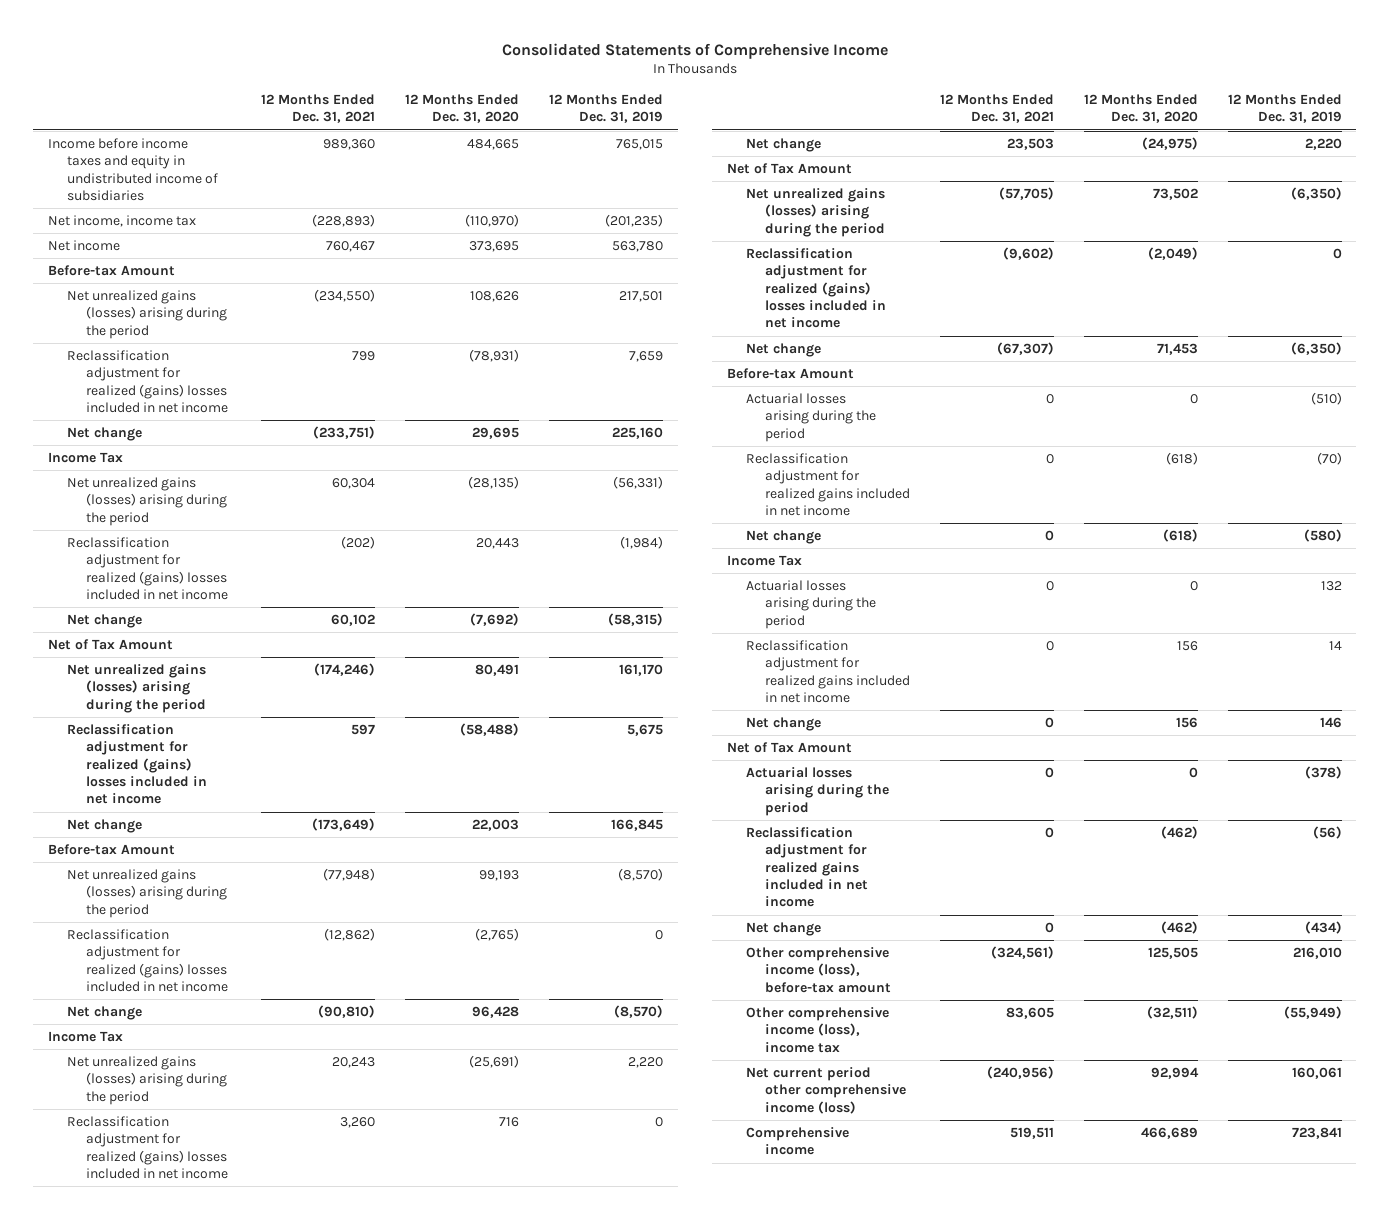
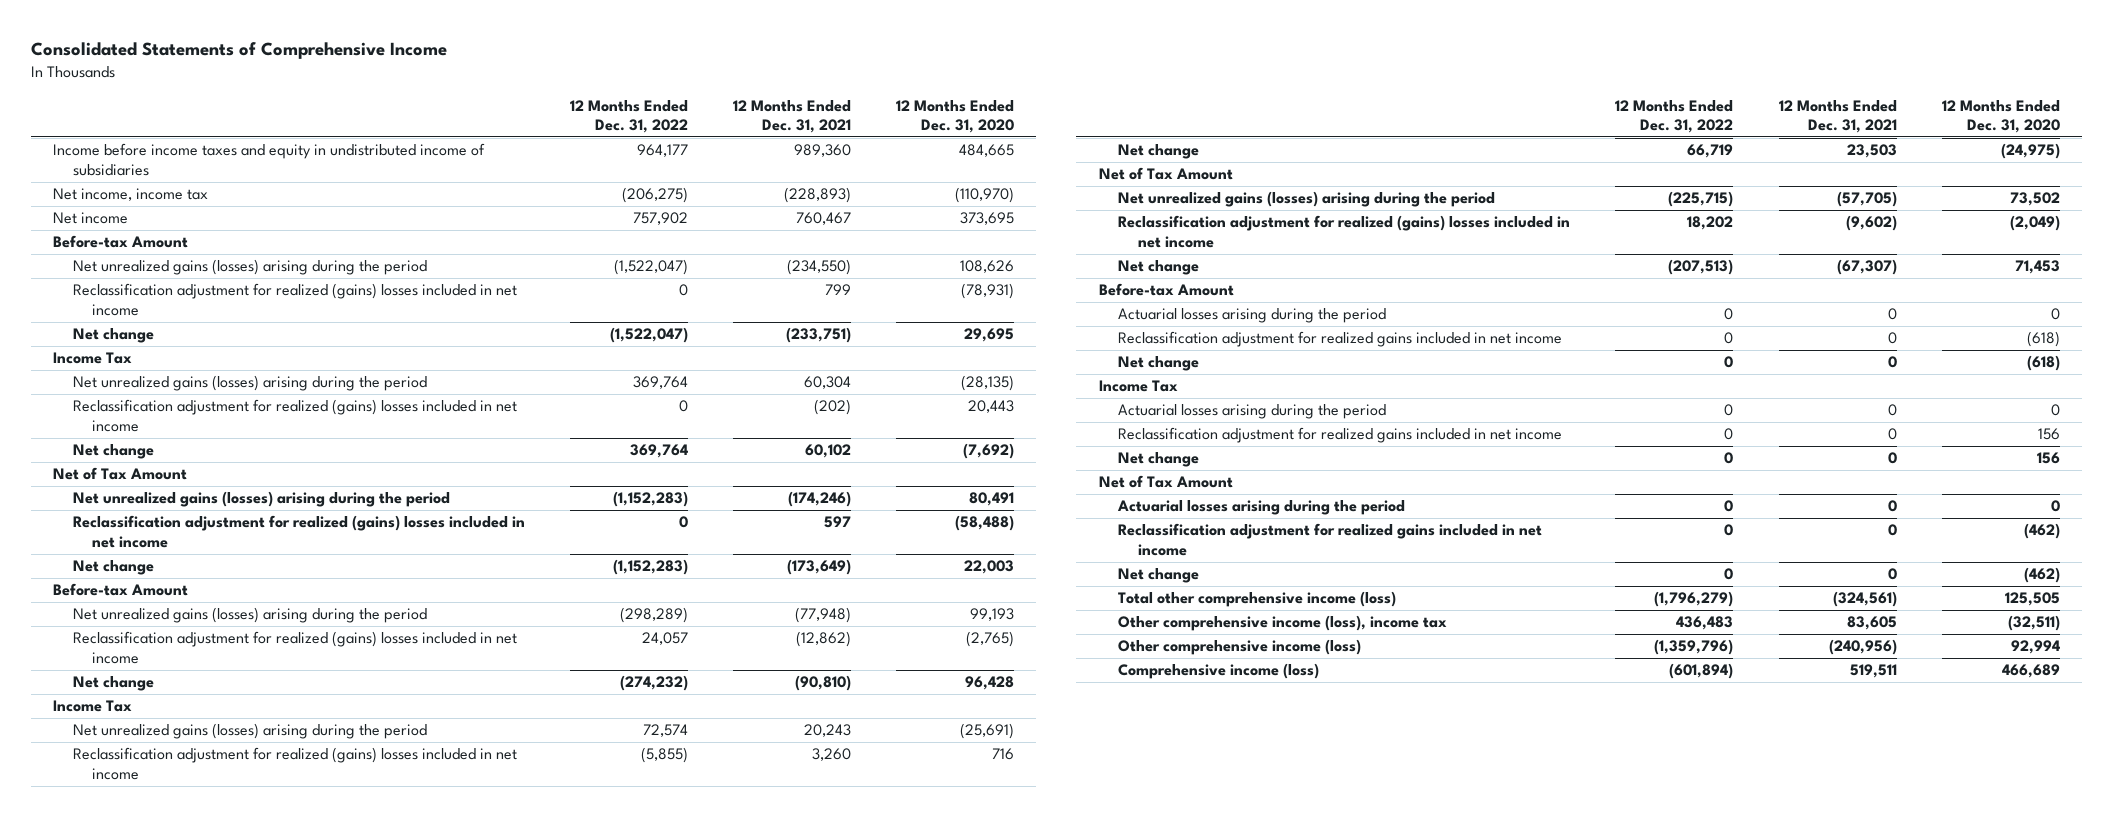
- | 12 Months Ended Dec. 31, 2021 | 12 Months Ended Dec. 31, 2020 | 12 Months Ended Dec. 31, 2019
+ | 12 Months Ended Dec. 31, 2022 | 12 Months Ended Dec. 31, 2021 | 12 Months Ended Dec. 31, 2020
- Other comprehensive income (loss), before-tax amount | (324,561) | 125,505 | 216,010
+ Total other comprehensive income (loss) | (1,796,279) | (324,561) | 125,505
- Net current period other comprehensive income (loss) | (240,956) | 92,994 | 160,061
- Comprehensive income | 519,511 | 466,689 | 723,841
+ Other comprehensive income (loss) | (1,359,796) | (240,956) | 92,994
+ Comprehensive income (loss) | (601,894) | 519,511 | 466,689

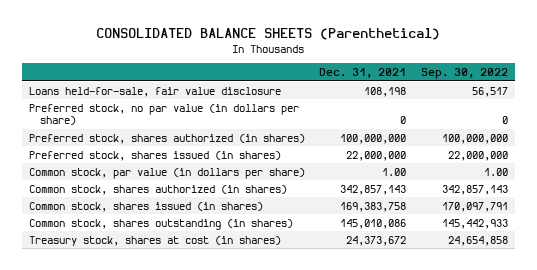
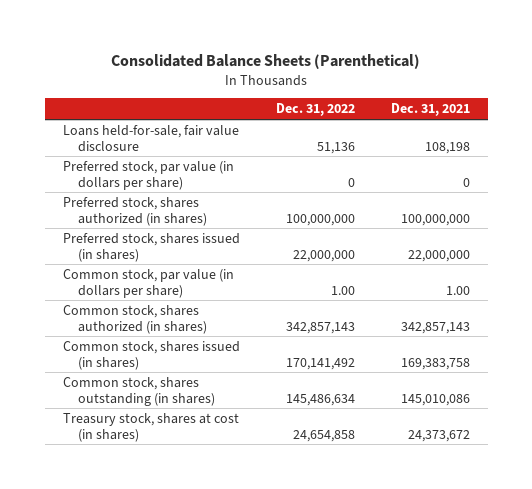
- CONSOLIDATED BALANCE SHEETS (Parenthetical)
+ Consolidated Balance Sheets (Parenthetical)
- | Dec. 31, 2021 | Sep. 30, 2022
+ | Dec. 31, 2022 | Dec. 31, 2021
- Preferred stock, no par value (in dollars per share) | 0 | 0
+ Preferred stock, par value (in dollars per share) | 0 | 0

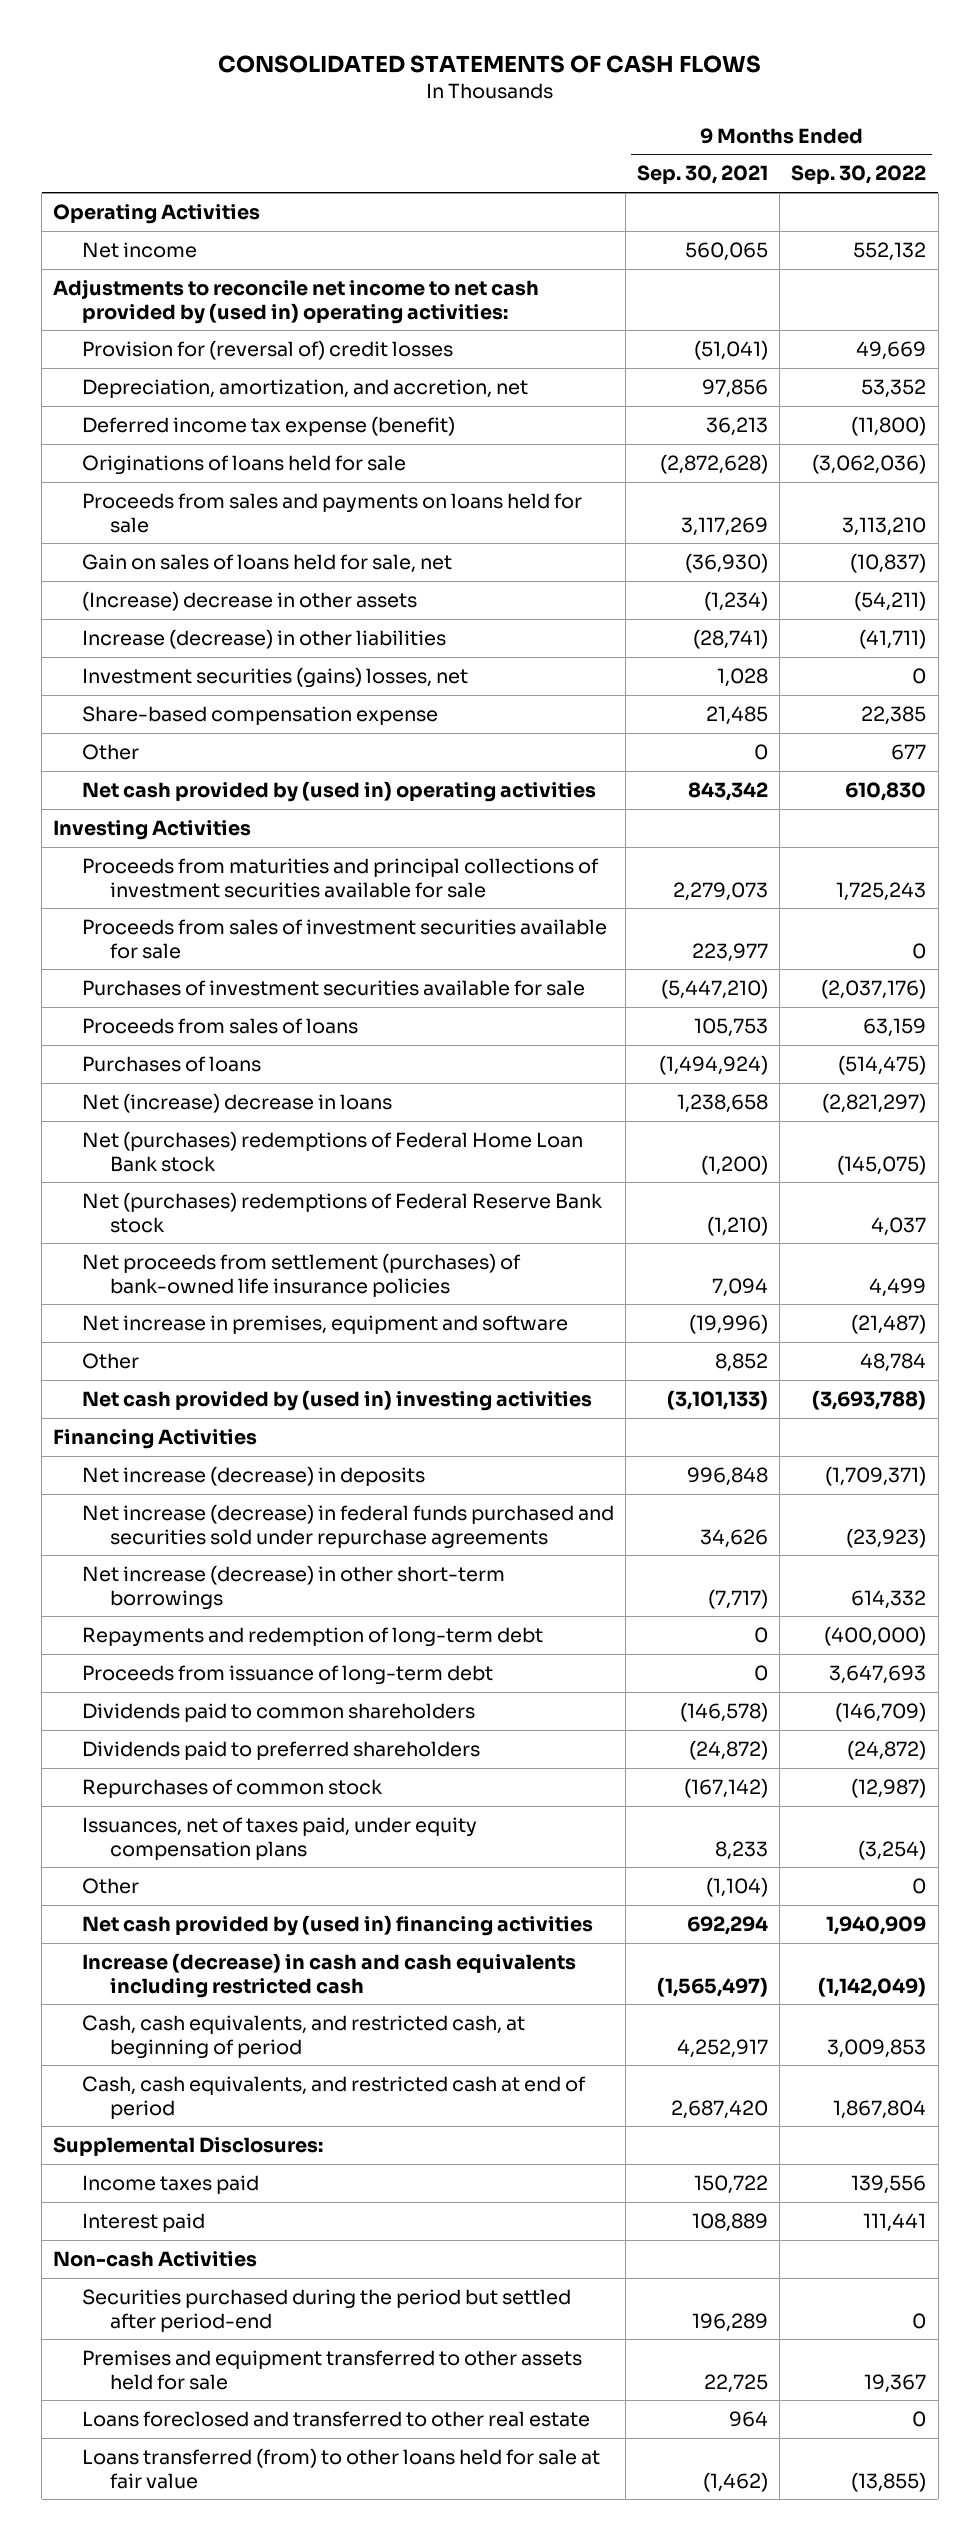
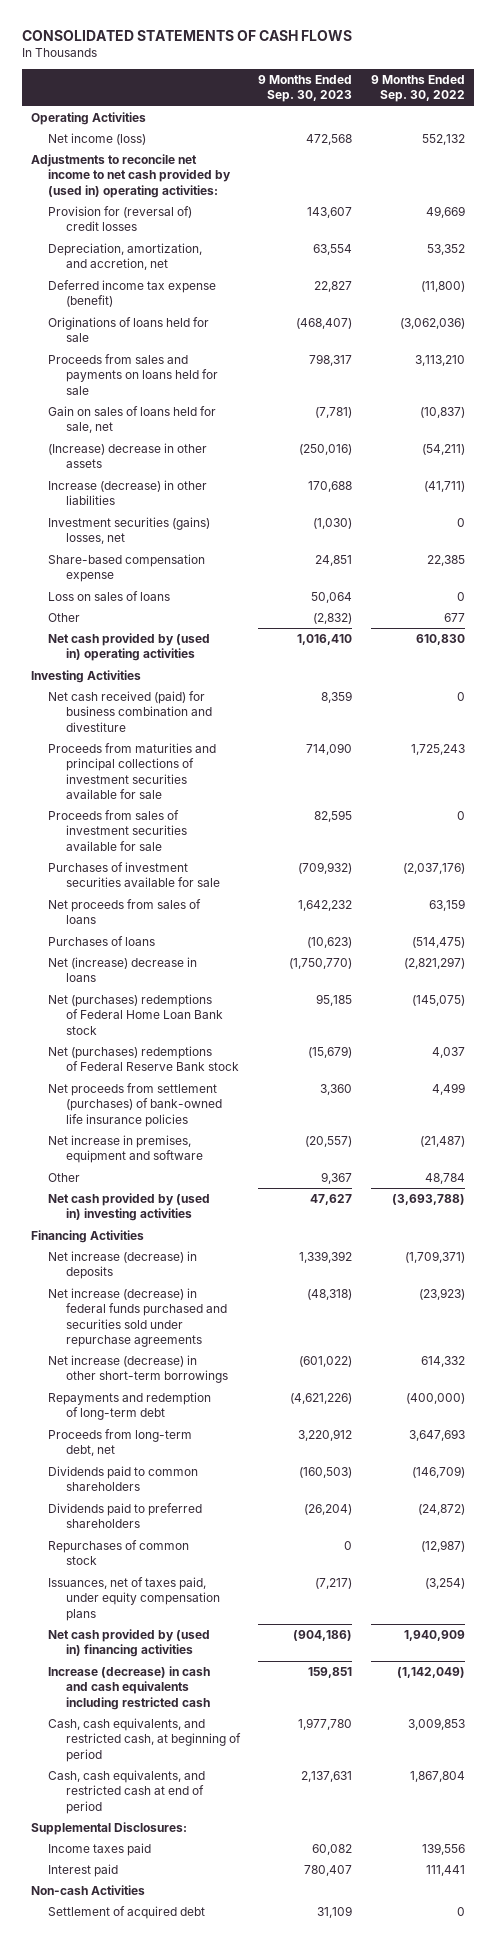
- | 9 Months Ended Sep. 30, 2021 | 9 Months Ended Sep. 30, 2022
+ | 9 Months Ended Sep. 30, 2023 | 9 Months Ended Sep. 30, 2022
- Net income | 560,065 | 552,132
+ Net income (loss) | 472,568 | 552,132
+ Loss on sales of loans | 50,064 | 0
+ Net cash received (paid) for business combination and divestiture | 8,359 | 0
- Proceeds from sales of loans | 105,753 | 63,159
+ Net proceeds from sales of loans | 1,642,232 | 63,159
- Proceeds from issuance of long-term debt | 0 | 3,647,693
+ Proceeds from long-term debt, net | 3,220,912 | 3,647,693
- Other | (1,104) | 0
- Securities purchased during the period but settled after period-end | 196,289 | 0
- Premises and equipment transferred to other assets held for sale | 22,725 | 19,367
- Loans foreclosed and transferred to other real estate | 964 | 0
- Loans transferred (from) to other loans held for sale at fair value | (1,462) | (13,855)
+ Settlement of acquired debt | 31,109 | 0

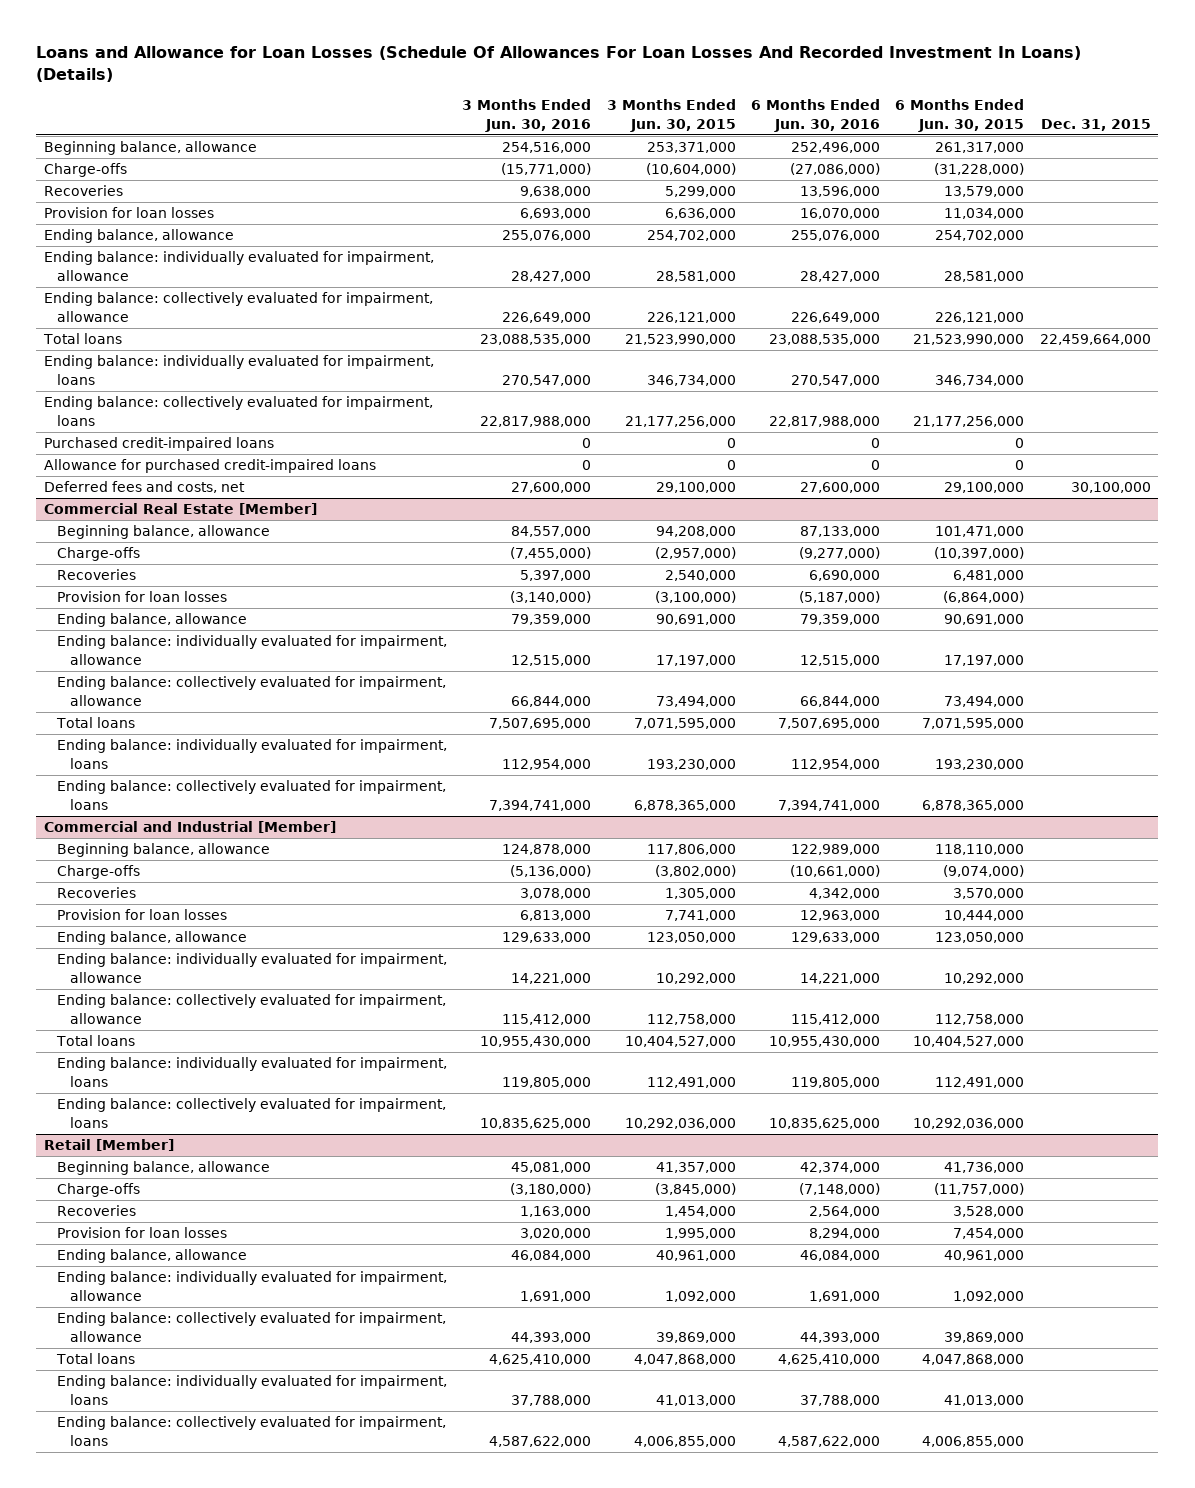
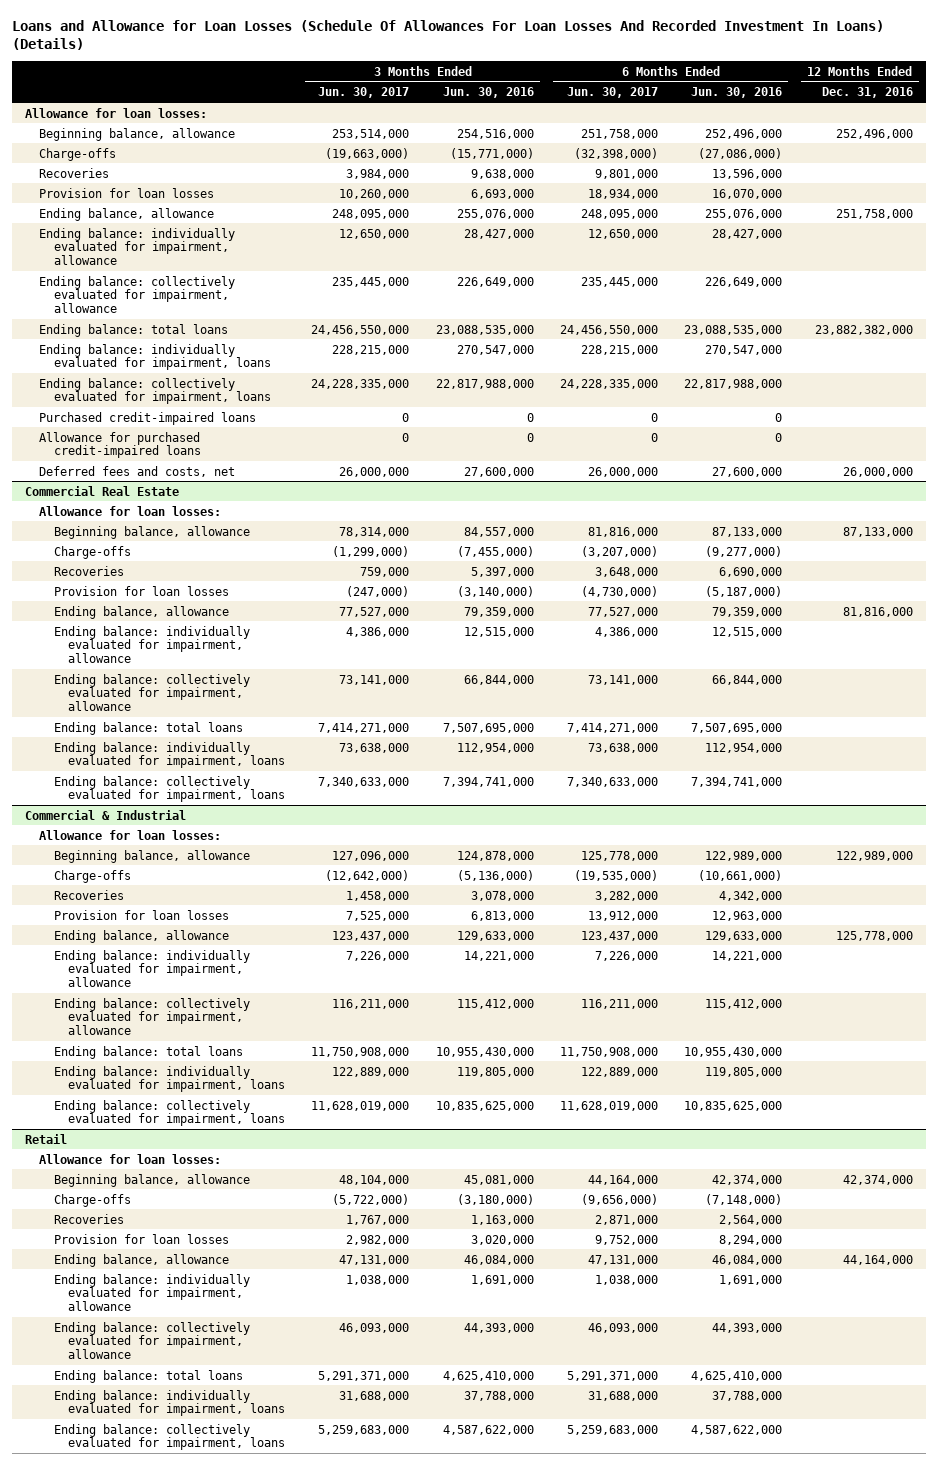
- | 3 Months Ended Jun. 30, 2016 | 3 Months Ended Jun. 30, 2015 | 6 Months Ended Jun. 30, 2016 | 6 Months Ended Jun. 30, 2015 | Dec. 31, 2015
+ | 3 Months Ended Jun. 30, 2017 | 3 Months Ended Jun. 30, 2016 | 6 Months Ended Jun. 30, 2017 | 6 Months Ended Jun. 30, 2016 | 12 Months Ended Dec. 31, 2016
+ Allowance for loan losses:
- Total loans | 23,088,535,000 | 21,523,990,000 | 23,088,535,000 | 21,523,990,000 | 22,459,664,000
+ Ending balance: total loans | 24,456,550,000 | 23,088,535,000 | 24,456,550,000 | 23,088,535,000 | 23,882,382,000
- Commercial Real Estate [Member]
+ Commercial Real Estate
+ Allowance for loan losses:
- Total loans | 7,507,695,000 | 7,071,595,000 | 7,507,695,000 | 7,071,595,000 |
+ Ending balance: total loans | 7,414,271,000 | 7,507,695,000 | 7,414,271,000 | 7,507,695,000 |
- Commercial and Industrial [Member]
+ Commercial & Industrial
+ Allowance for loan losses:
- Total loans | 10,955,430,000 | 10,404,527,000 | 10,955,430,000 | 10,404,527,000 |
+ Ending balance: total loans | 11,750,908,000 | 10,955,430,000 | 11,750,908,000 | 10,955,430,000 |
- Retail [Member]
+ Retail
+ Allowance for loan losses:
- Total loans | 4,625,410,000 | 4,047,868,000 | 4,625,410,000 | 4,047,868,000 |
+ Ending balance: total loans | 5,291,371,000 | 4,625,410,000 | 5,291,371,000 | 4,625,410,000 |

